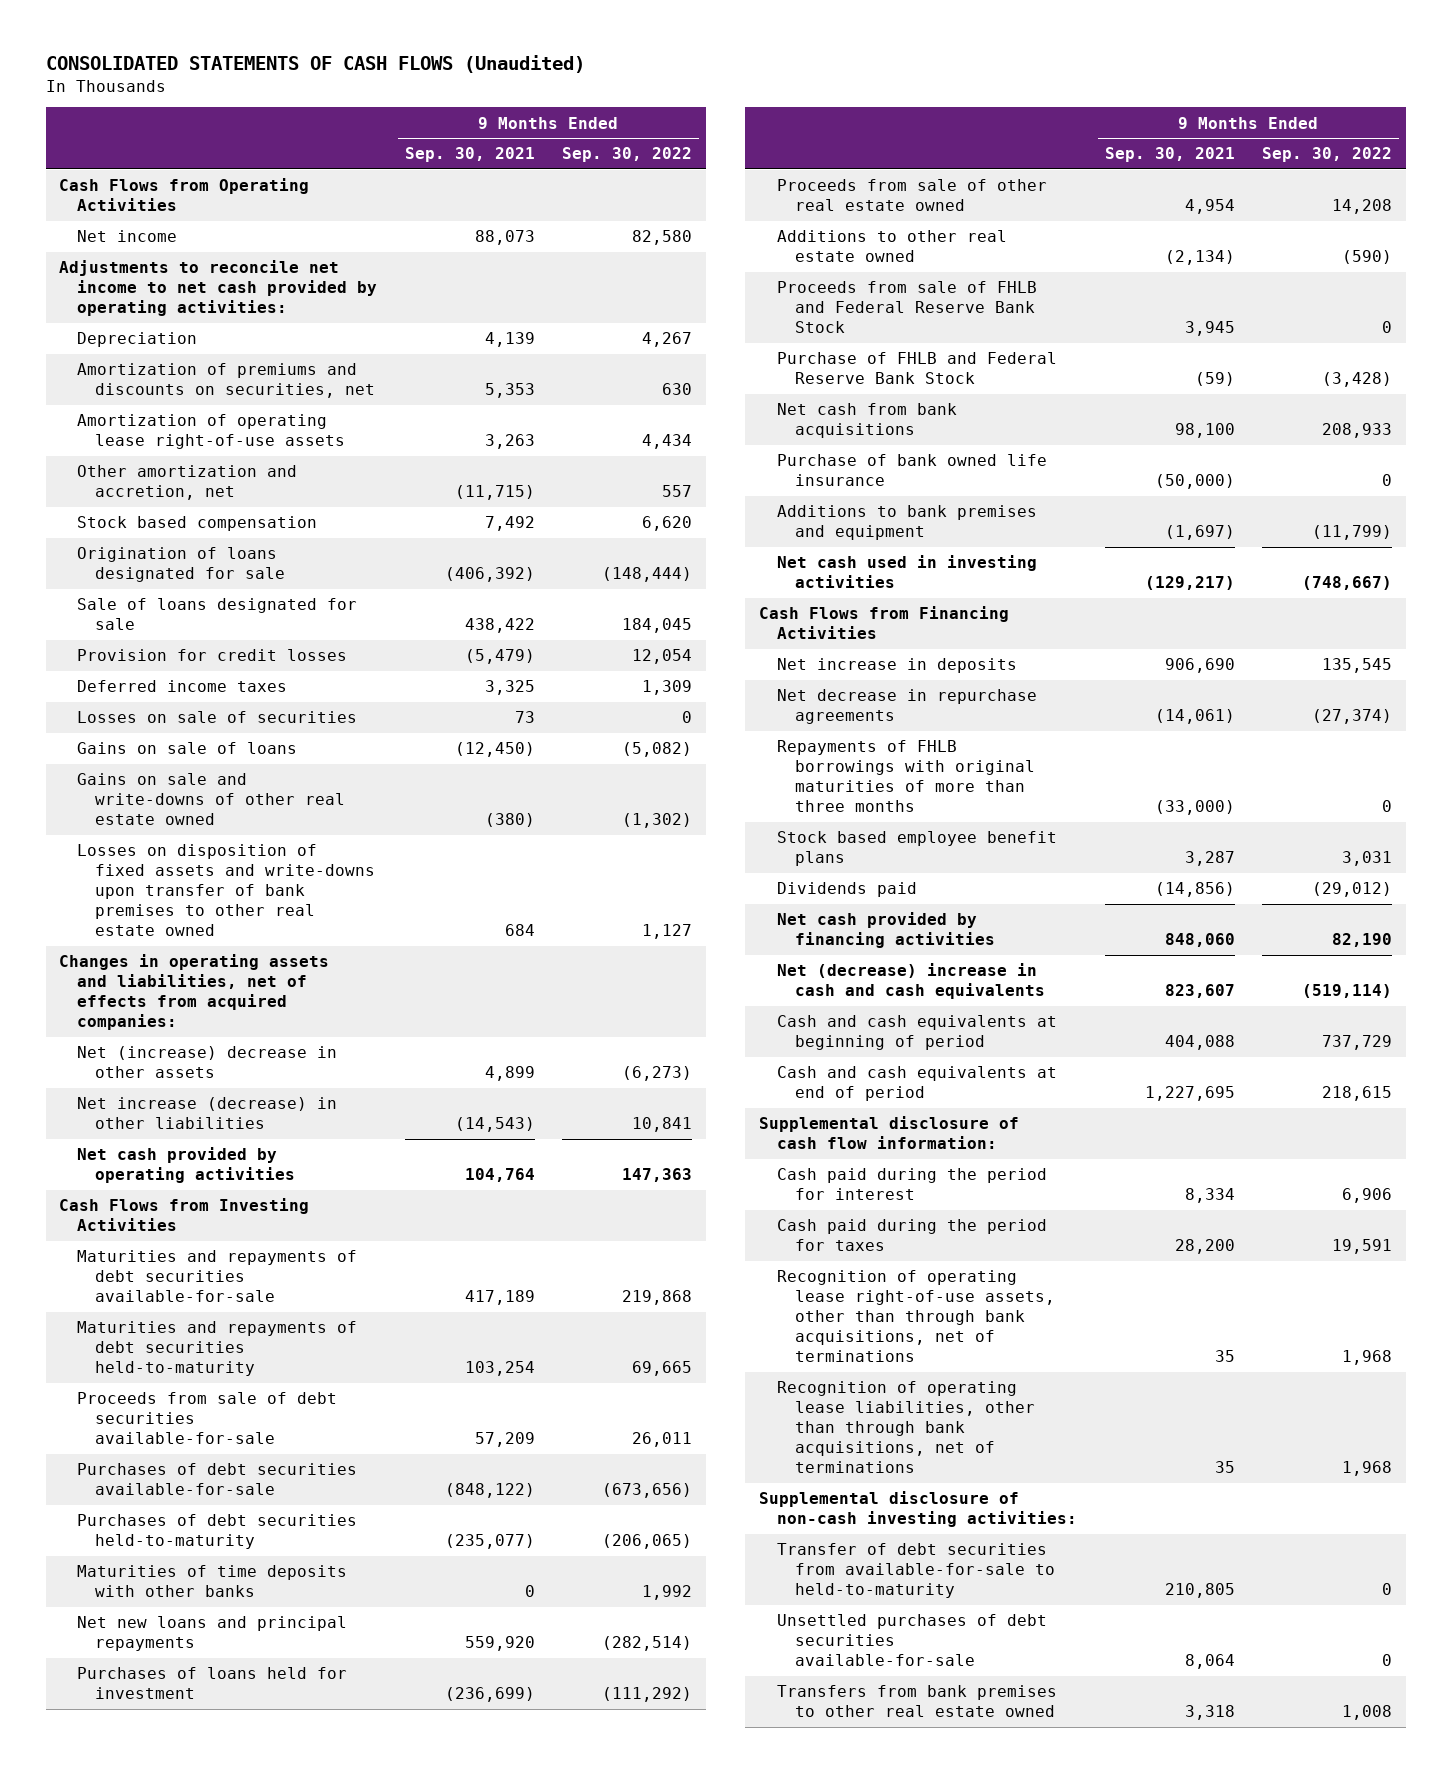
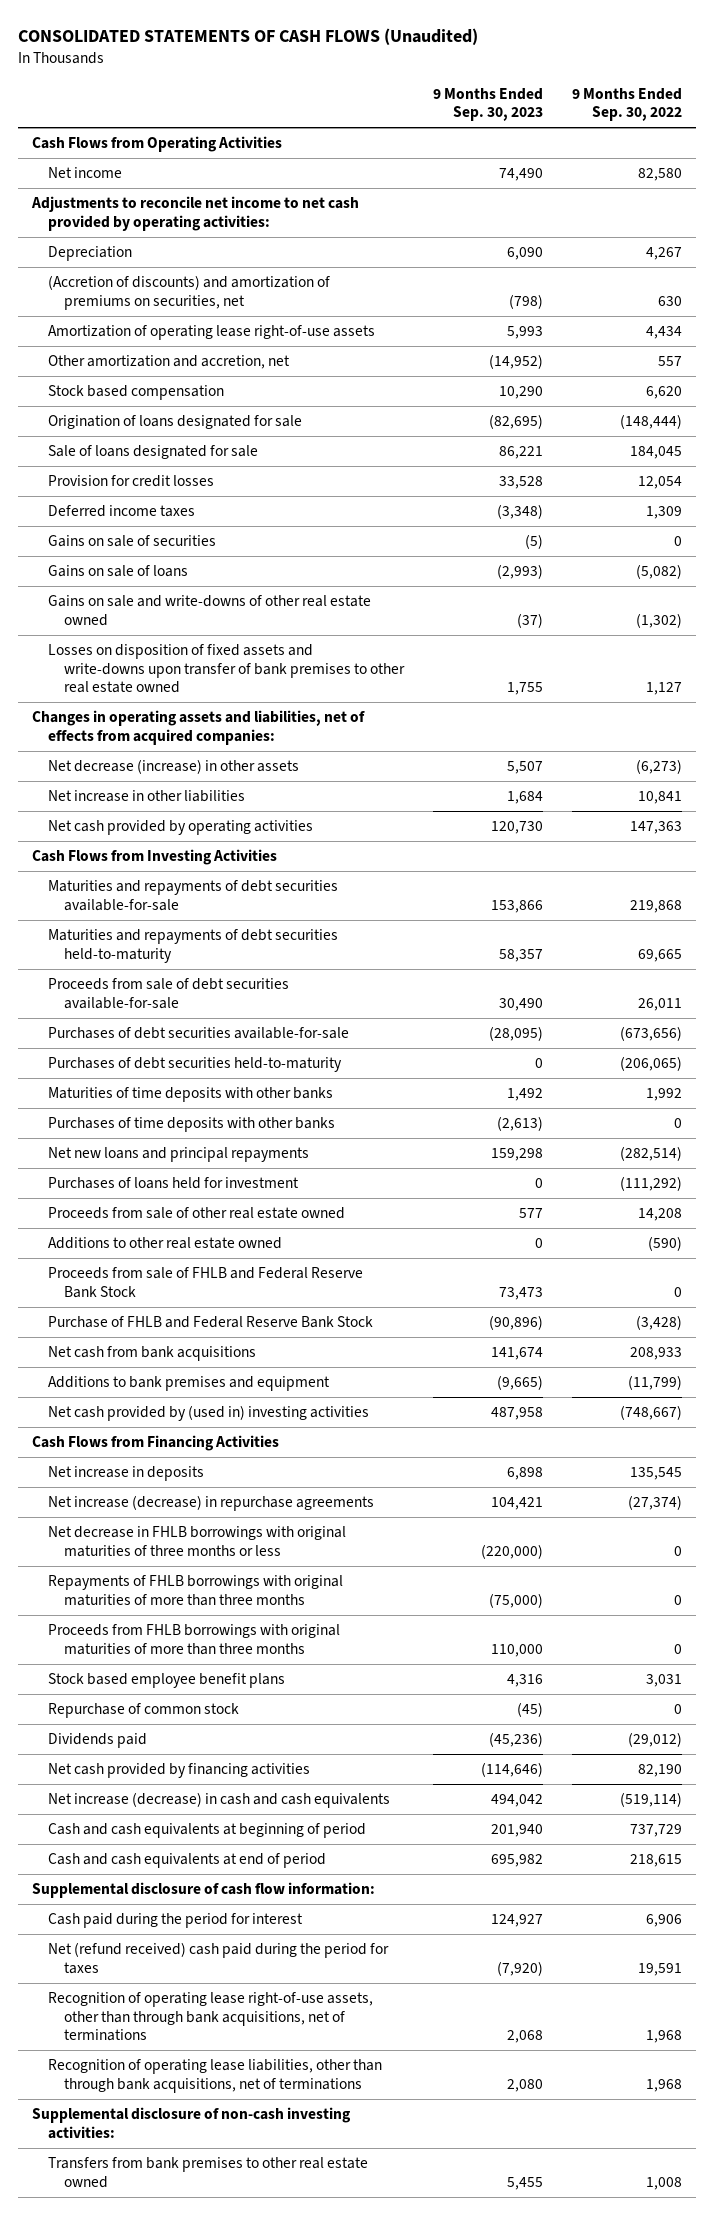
- | 9 Months Ended Sep. 30, 2021 | 9 Months Ended Sep. 30, 2022
+ | 9 Months Ended Sep. 30, 2023 | 9 Months Ended Sep. 30, 2022
- Amortization of premiums and discounts on securities, net | 5,353 | 630
+ (Accretion of discounts) and amortization of premiums on securities, net | (798) | 630
- Losses on sale of securities | 73 | 0
+ Gains on sale of securities | (5) | 0
- Net (increase) decrease in other assets | 4,899 | (6,273)
- Net increase (decrease) in other liabilities | (14,543) | 10,841
+ Net decrease (increase) in other assets | 5,507 | (6,273)
+ Net increase in other liabilities | 1,684 | 10,841
+ Purchases of time deposits with other banks | (2,613) | 0
- Purchase of bank owned life insurance | (50,000) | 0
- Net cash used in investing activities | (129,217) | (748,667)
+ Net cash provided by (used in) investing activities | 487,958 | (748,667)
- Net decrease in repurchase agreements | (14,061) | (27,374)
+ Net increase (decrease) in repurchase agreements | 104,421 | (27,374)
+ Net decrease in FHLB borrowings with original maturities of three months or less | (220,000) | 0
+ Proceeds from FHLB borrowings with original maturities of more than three months | 110,000 | 0
+ Repurchase of common stock | (45) | 0
- Net (decrease) increase in cash and cash equivalents | 823,607 | (519,114)
+ Net increase (decrease) in cash and cash equivalents | 494,042 | (519,114)
- Cash paid during the period for taxes | 28,200 | 19,591
+ Net (refund received) cash paid during the period for taxes | (7,920) | 19,591
- Transfer of debt securities from available-for-sale to held-to-maturity | 210,805 | 0
- Unsettled purchases of debt securities available-for-sale | 8,064 | 0

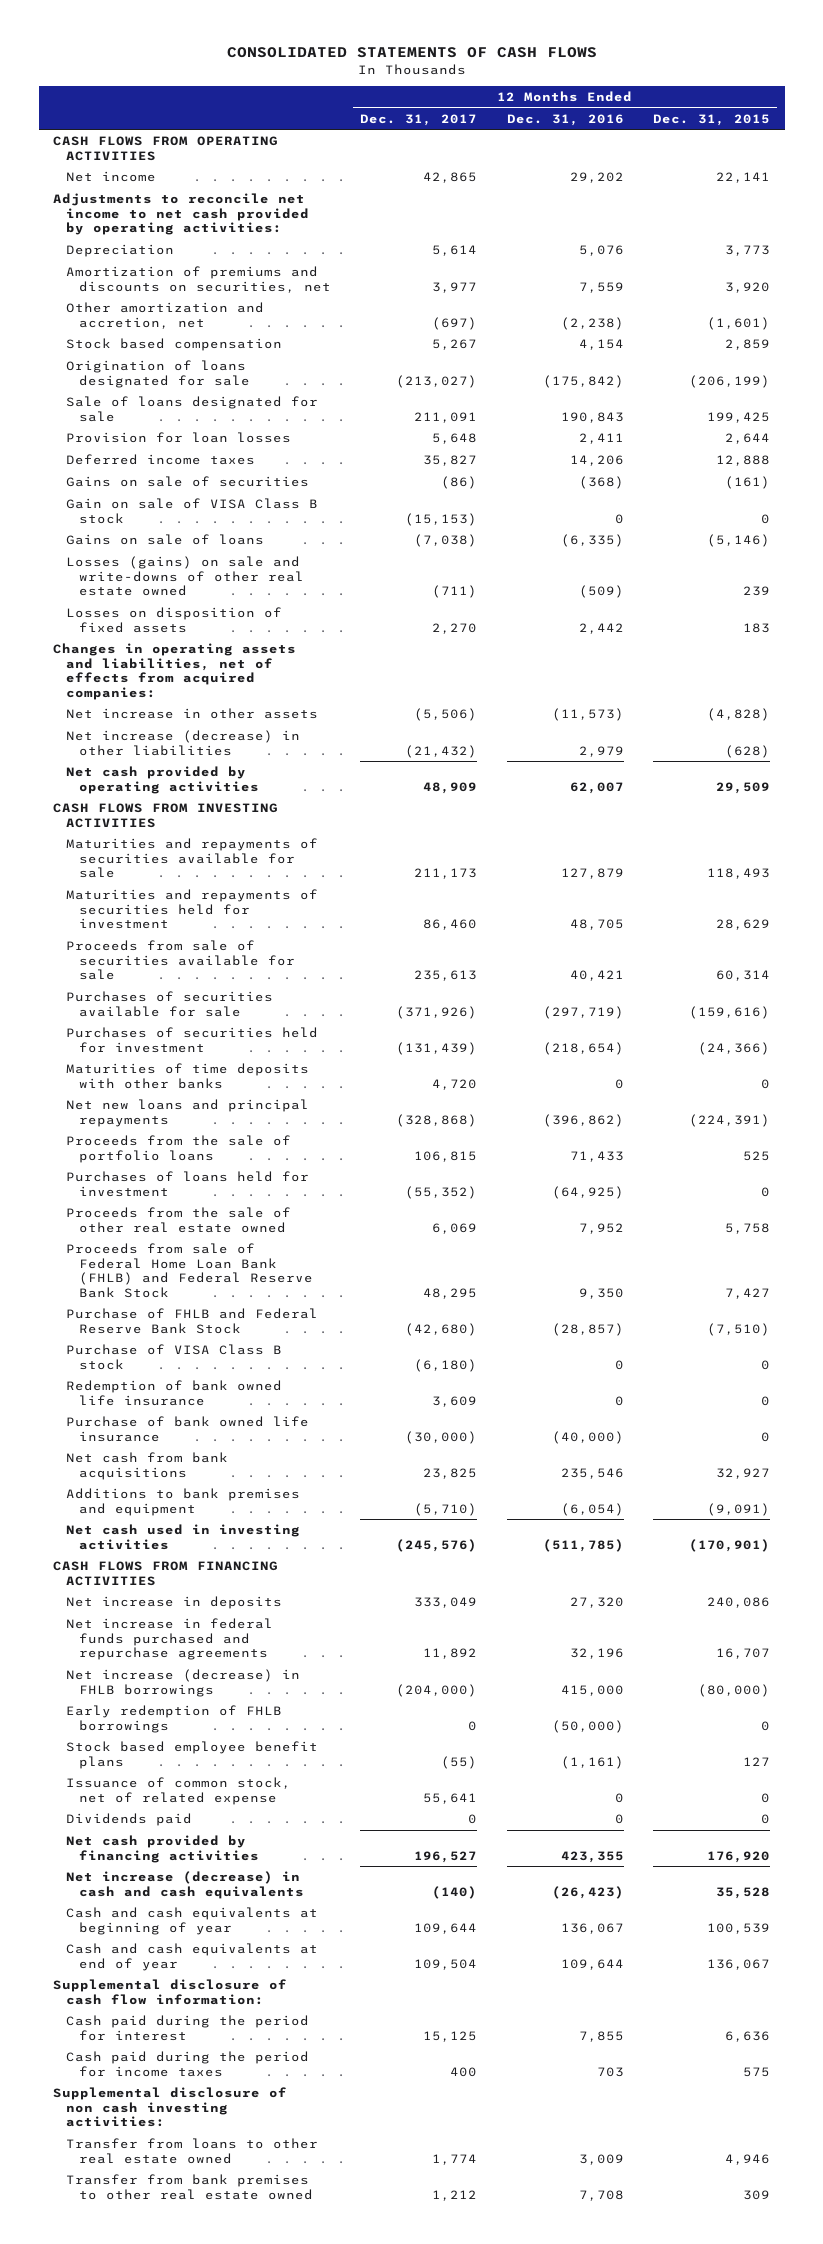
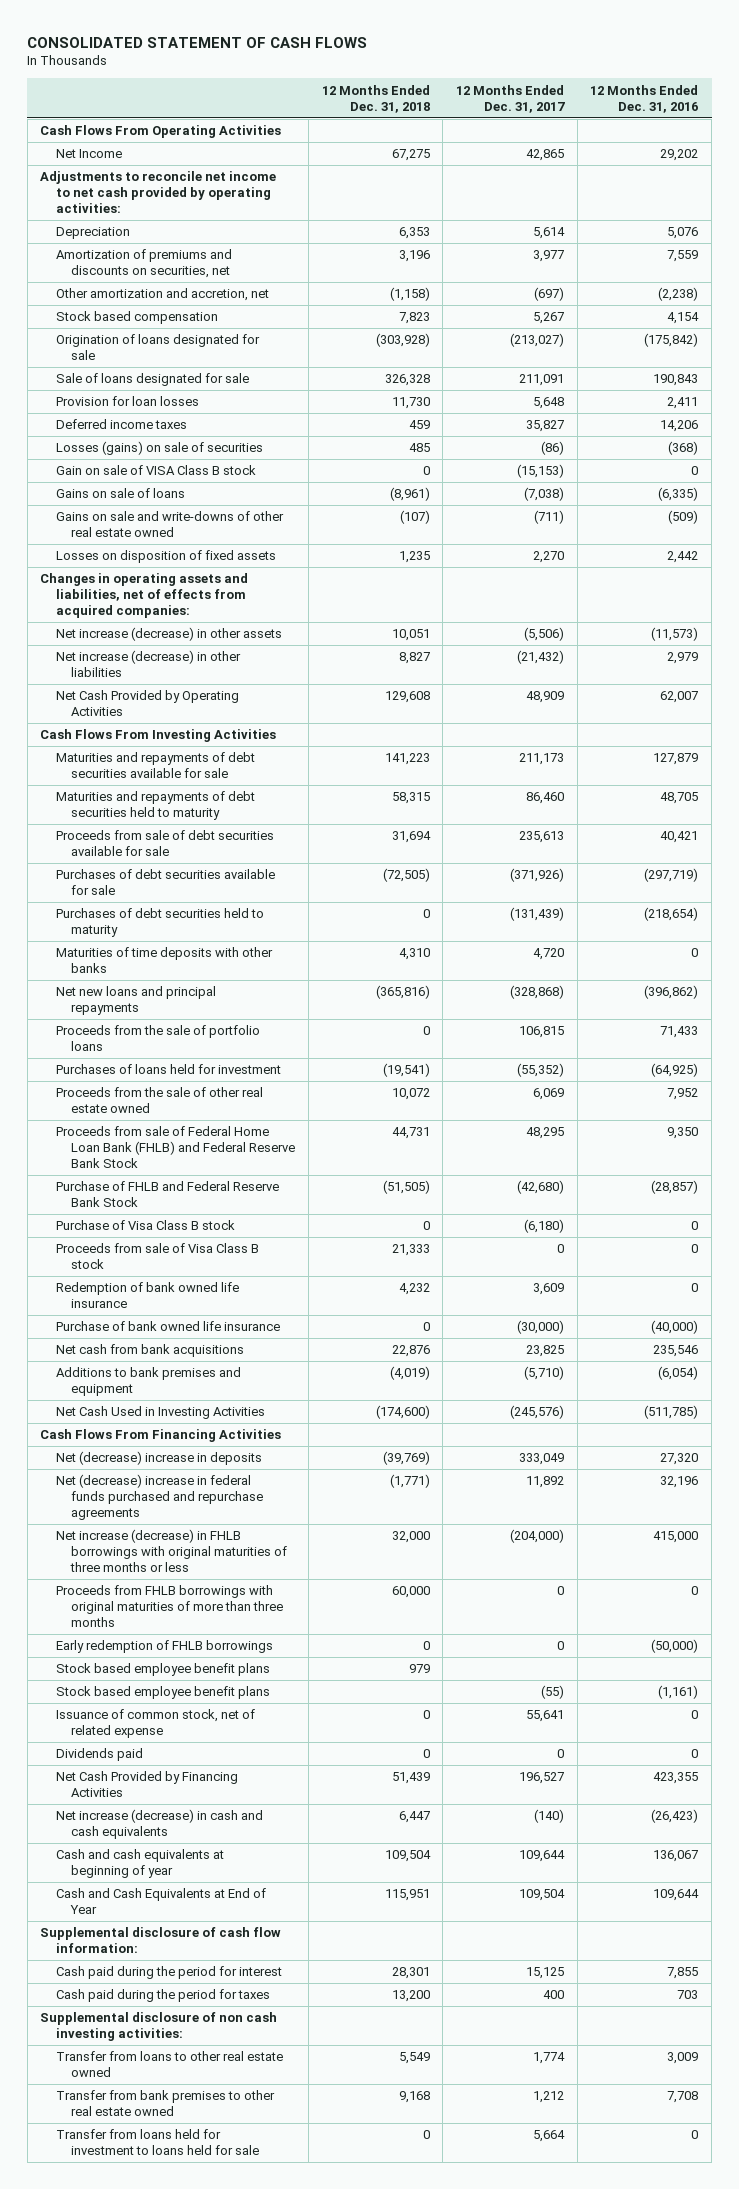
- CONSOLIDATED STATEMENTS OF CASH FLOWS
+ CONSOLIDATED STATEMENT OF CASH FLOWS
- | 12 Months Ended Dec. 31, 2017 | 12 Months Ended Dec. 31, 2016 | 12 Months Ended Dec. 31, 2015
+ | 12 Months Ended Dec. 31, 2018 | 12 Months Ended Dec. 31, 2017 | 12 Months Ended Dec. 31, 2016
- CASH FLOWS FROM OPERATING ACTIVITIES
- Net income | 42,865 | 29,202 | 22,141
+ Cash Flows From Operating Activities
+ Net Income | 67,275 | 42,865 | 29,202
- Gains on sale of securities | (86) | (368) | (161)
+ Losses (gains) on sale of securities | 485 | (86) | (368)
- Losses (gains) on sale and write-downs of other real estate owned | (711) | (509) | 239
+ Gains on sale and write-downs of other real estate owned | (107) | (711) | (509)
- Net increase in other assets | (5,506) | (11,573) | (4,828)
+ Net increase (decrease) in other assets | 10,051 | (5,506) | (11,573)
- Net cash provided by operating activities | 48,909 | 62,007 | 29,509
- CASH FLOWS FROM INVESTING ACTIVITIES
- Maturities and repayments of securities available for sale | 211,173 | 127,879 | 118,493
- Maturities and repayments of securities held for investment | 86,460 | 48,705 | 28,629
- Proceeds from sale of securities available for sale | 235,613 | 40,421 | 60,314
- Purchases of securities available for sale | (371,926) | (297,719) | (159,616)
- Purchases of securities held for investment | (131,439) | (218,654) | (24,366)
+ Net Cash Provided by Operating Activities | 129,608 | 48,909 | 62,007
+ Cash Flows From Investing Activities
+ Maturities and repayments of debt securities available for sale | 141,223 | 211,173 | 127,879
+ Maturities and repayments of debt securities held to maturity | 58,315 | 86,460 | 48,705
+ Proceeds from sale of debt securities available for sale | 31,694 | 235,613 | 40,421
+ Purchases of debt securities available for sale | (72,505) | (371,926) | (297,719)
+ Purchases of debt securities held to maturity | 0 | (131,439) | (218,654)
- Purchase of VISA Class B stock | (6,180) | 0 | 0
+ Purchase of Visa Class B stock | 0 | (6,180) | 0
+ Proceeds from sale of Visa Class B stock | 21,333 | 0 | 0
- Net cash used in investing activities | (245,576) | (511,785) | (170,901)
- CASH FLOWS FROM FINANCING ACTIVITIES
- Net increase in deposits | 333,049 | 27,320 | 240,086
- Net increase in federal funds purchased and repurchase agreements | 11,892 | 32,196 | 16,707
- Net increase (decrease) in FHLB borrowings | (204,000) | 415,000 | (80,000)
+ Net Cash Used in Investing Activities | (174,600) | (245,576) | (511,785)
+ Cash Flows From Financing Activities
+ Net (decrease) increase in deposits | (39,769) | 333,049 | 27,320
+ Net (decrease) increase in federal funds purchased and repurchase agreements | (1,771) | 11,892 | 32,196
+ Net increase (decrease) in FHLB borrowings with original maturities of three months or less | 32,000 | (204,000) | 415,000
+ Proceeds from FHLB borrowings with original maturities of more than three months | 60,000 | 0 | 0
+ Stock based employee benefit plans | 979 | |
- Net cash provided by financing activities | 196,527 | 423,355 | 176,920
+ Net Cash Provided by Financing Activities | 51,439 | 196,527 | 423,355
- Cash and cash equivalents at end of year | 109,504 | 109,644 | 136,067
+ Cash and Cash Equivalents at End of Year | 115,951 | 109,504 | 109,644
- Cash paid during the period for income taxes | 400 | 703 | 575
+ Cash paid during the period for taxes | 13,200 | 400 | 703
+ Transfer from loans held for investment to loans held for sale | 0 | 5,664 | 0

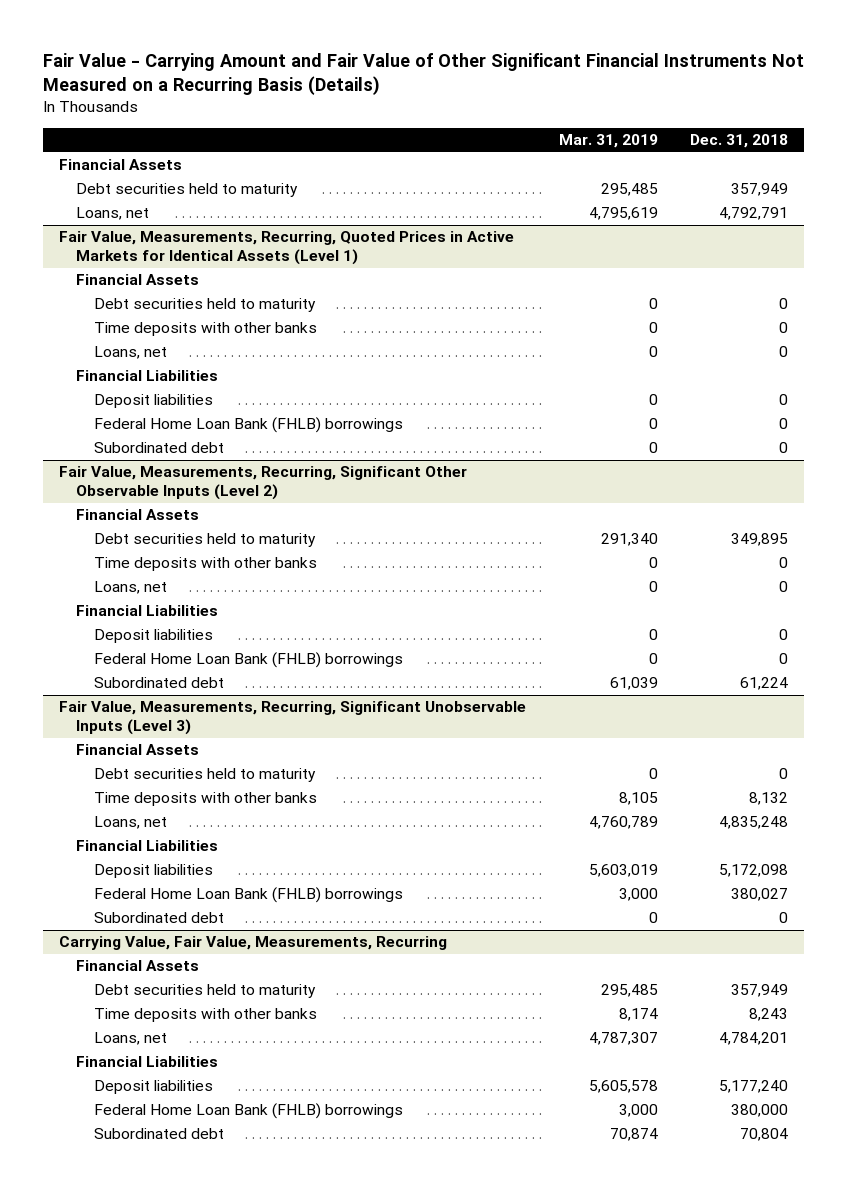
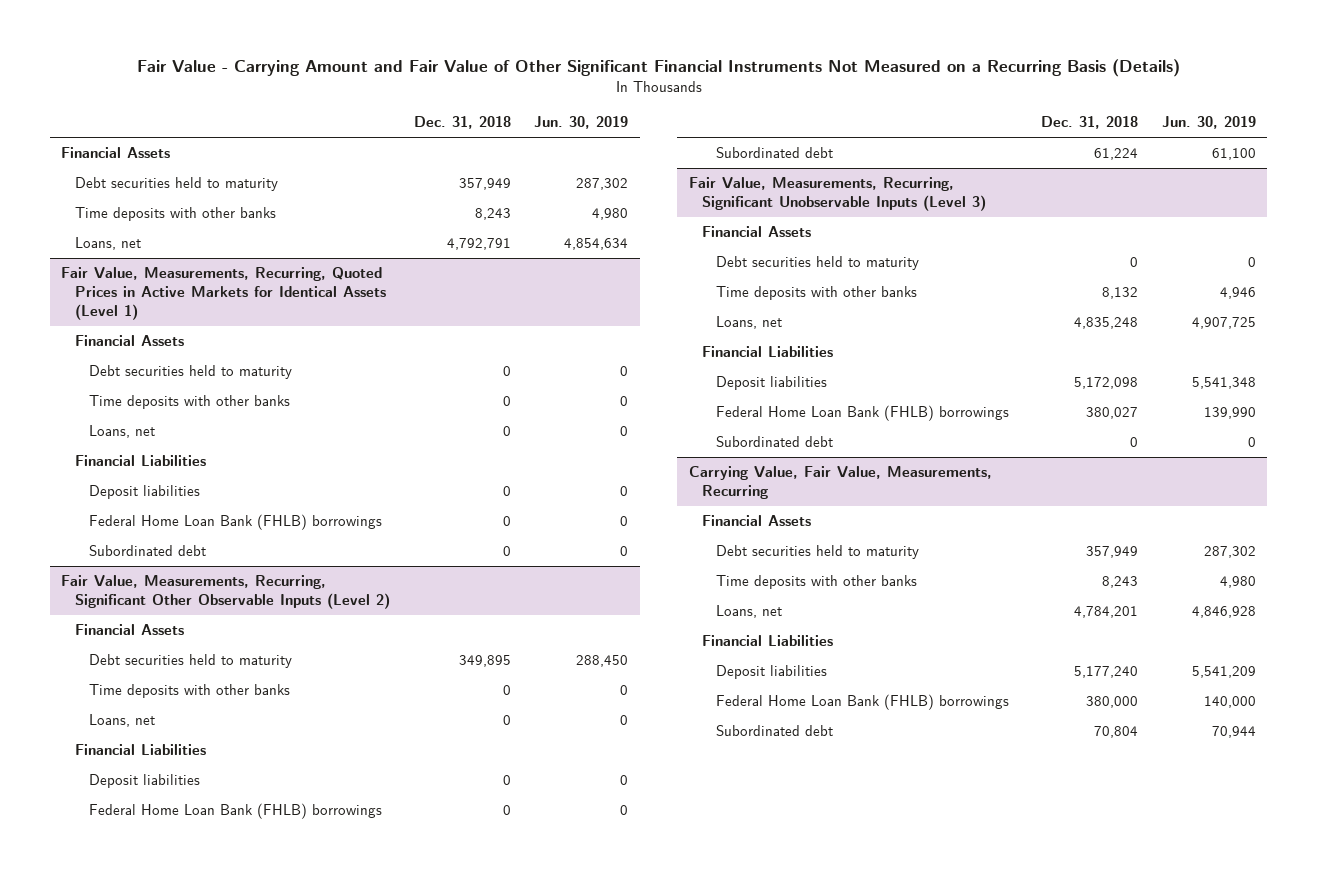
- | Mar. 31, 2019 | Dec. 31, 2018
+ | Dec. 31, 2018 | Jun. 30, 2019
+ Time deposits with other banks | 8,243 | 4,980

